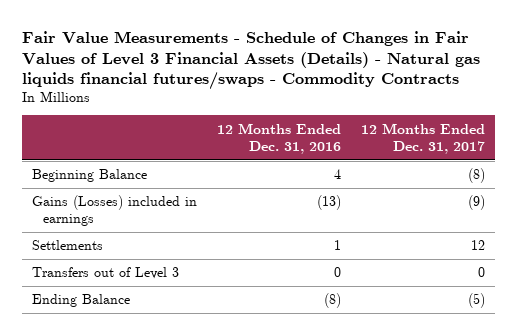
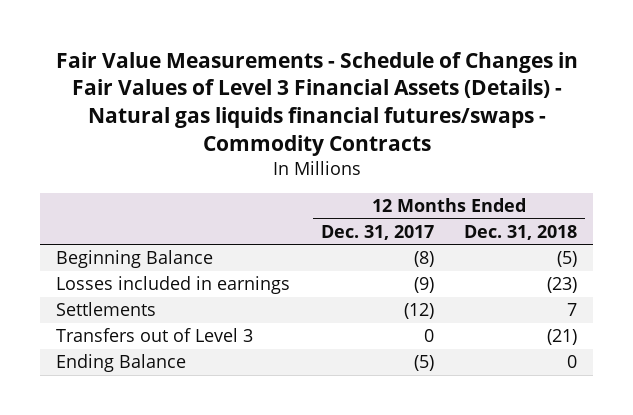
- | 12 Months Ended Dec. 31, 2016 | 12 Months Ended Dec. 31, 2017
+ | 12 Months Ended Dec. 31, 2017 | 12 Months Ended Dec. 31, 2018
- Gains (Losses) included in earnings | (13) | (9)
- Settlements | 1 | 12
+ Losses included in earnings | (9) | (23)
+ Settlements | (12) | 7

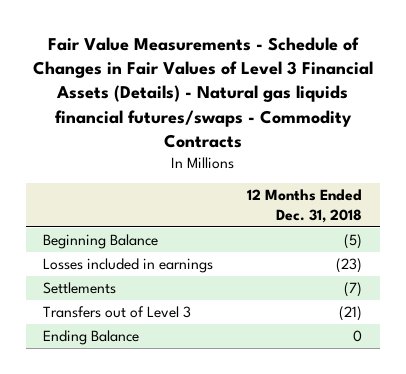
- | 12 Months Ended Dec. 31, 2017 | 12 Months Ended Dec. 31, 2018
+ | 12 Months Ended Dec. 31, 2018
- Settlements | (12) | 7
+ Settlements | (7)

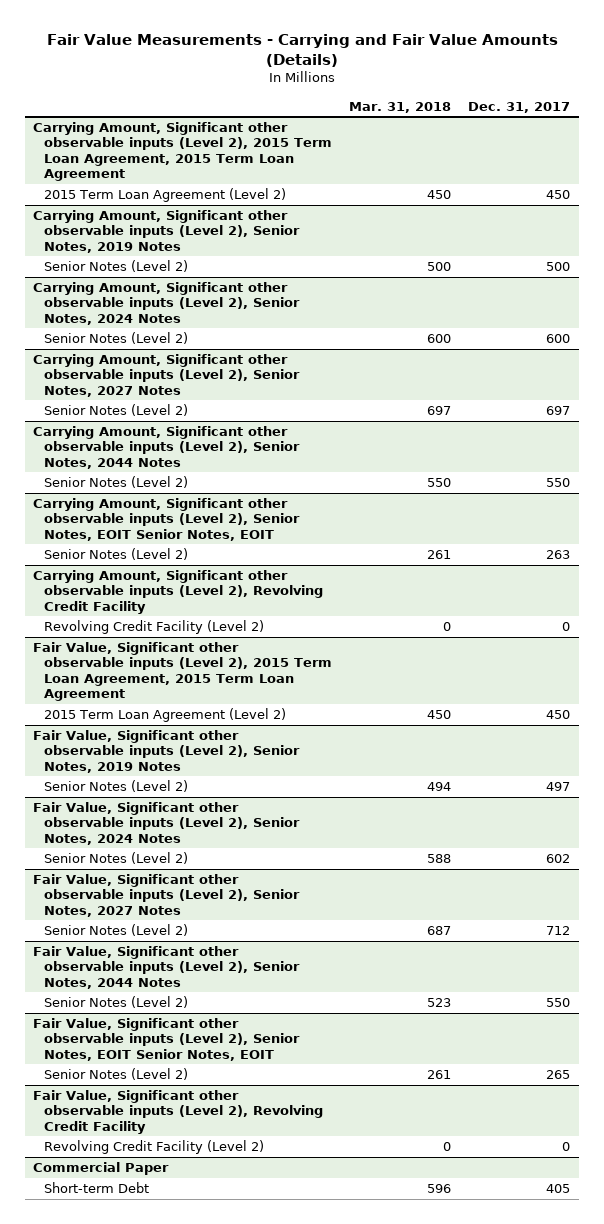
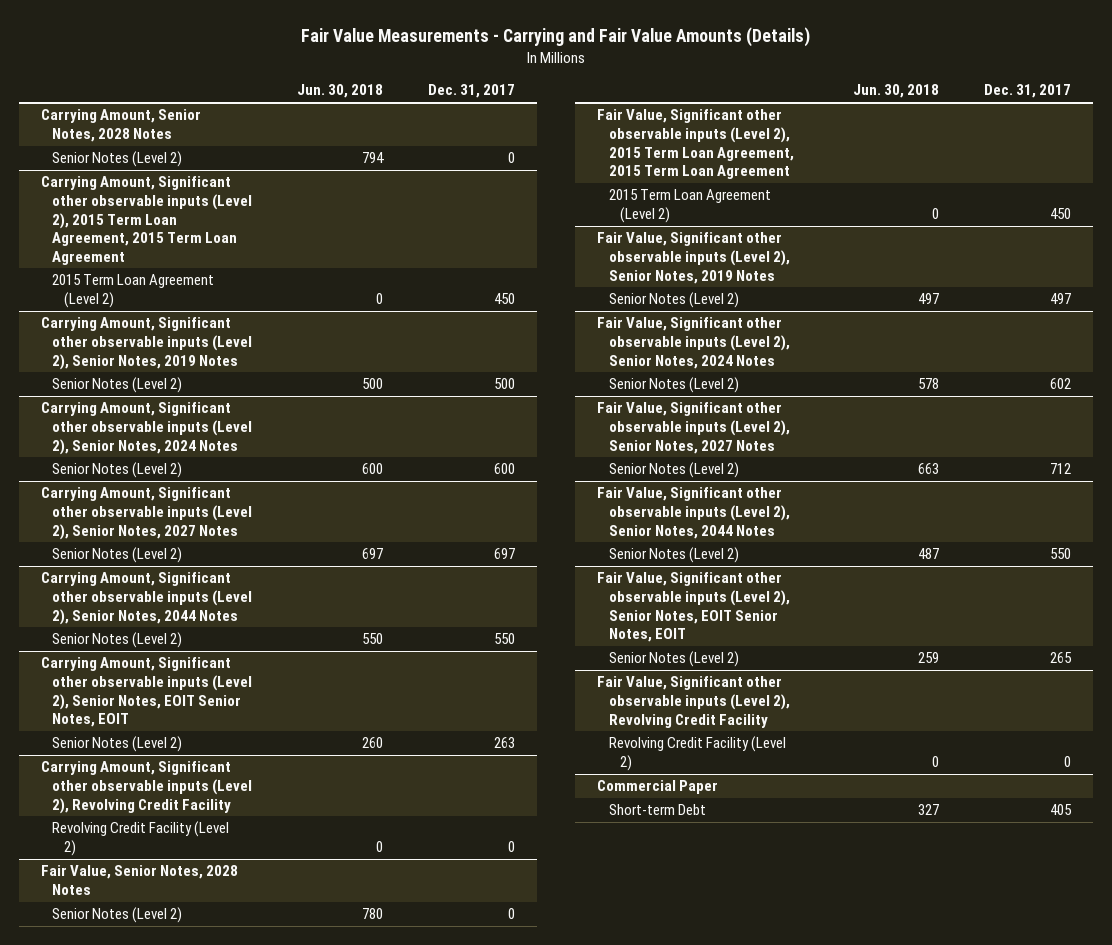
- | Mar. 31, 2018 | Dec. 31, 2017
+ | Jun. 30, 2018 | Dec. 31, 2017
+ Carrying Amount, Senior Notes, 2028 Notes
+ Senior Notes (Level 2) | 794 | 0
+ Fair Value, Senior Notes, 2028 Notes
+ Senior Notes (Level 2) | 780 | 0

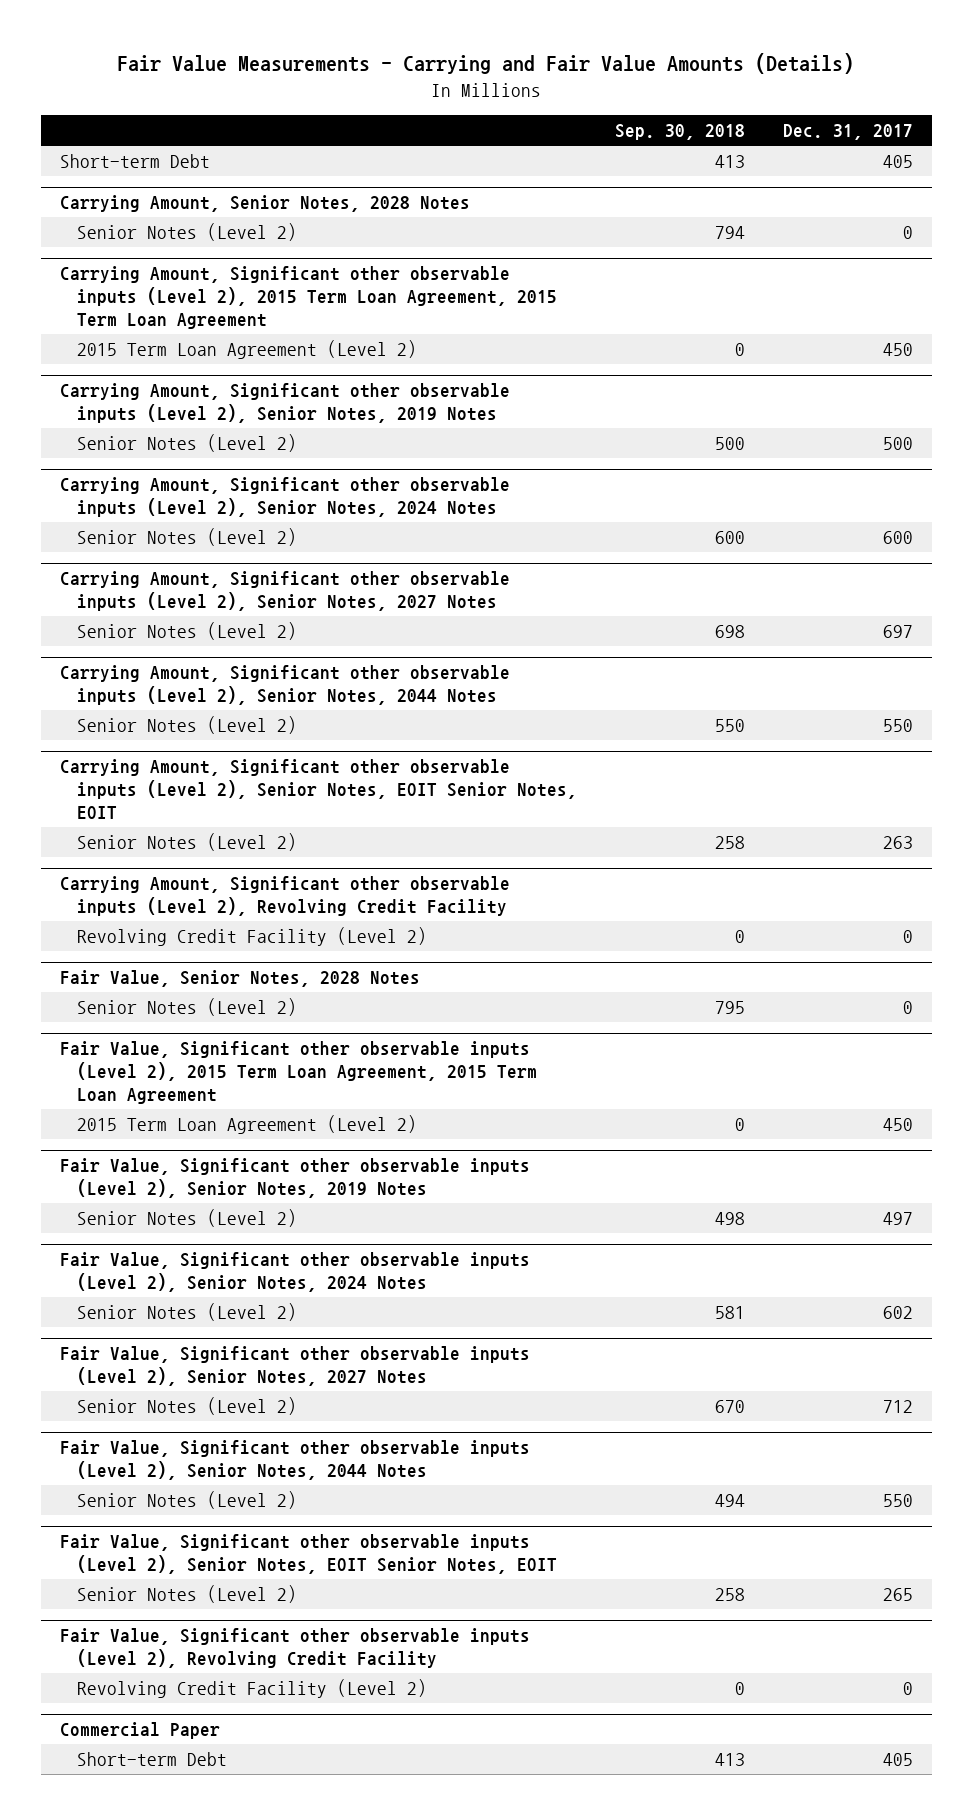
- | Jun. 30, 2018 | Dec. 31, 2017
+ | Sep. 30, 2018 | Dec. 31, 2017
+ Short-term Debt | 413 | 405

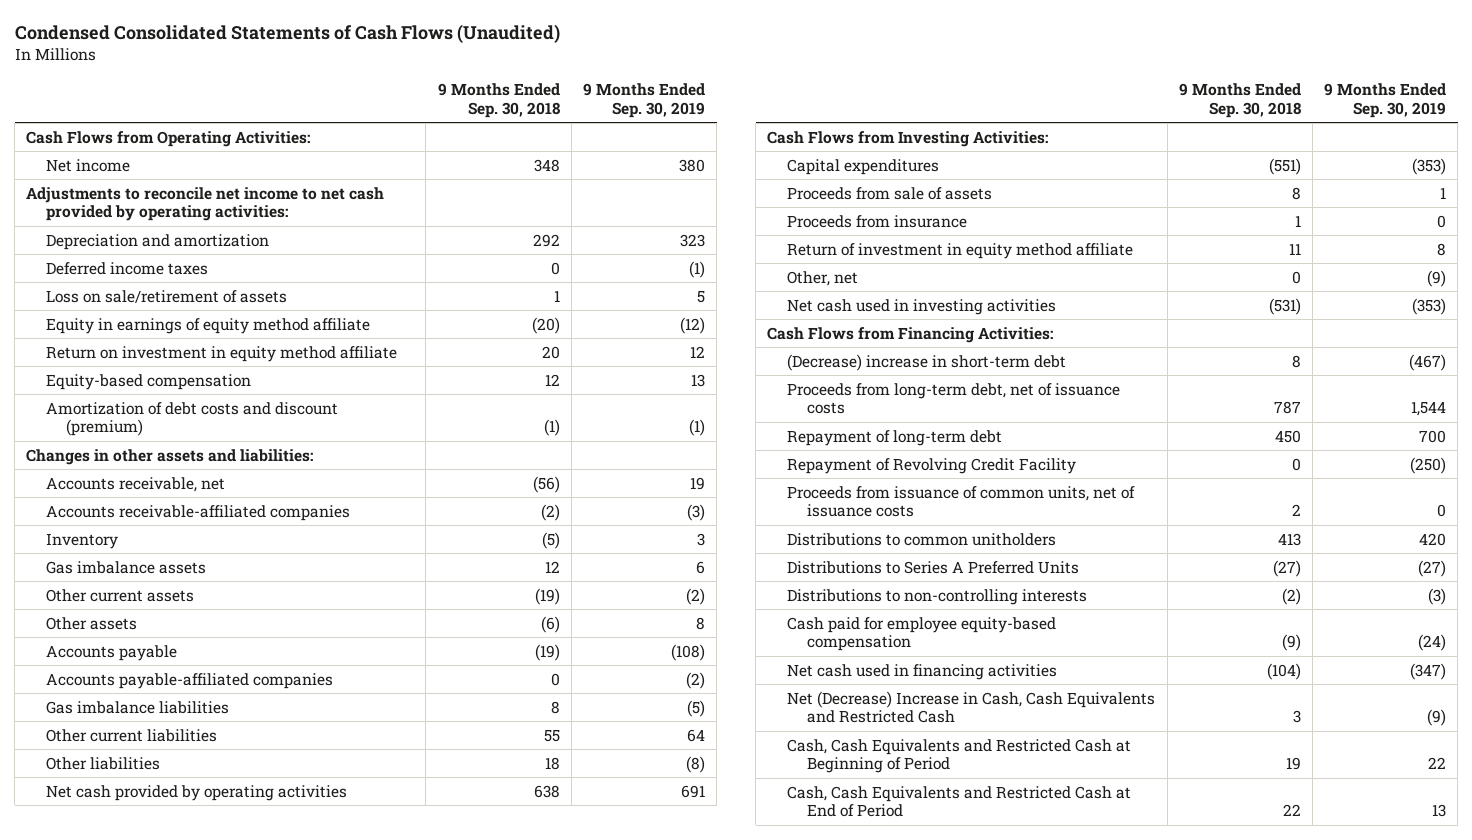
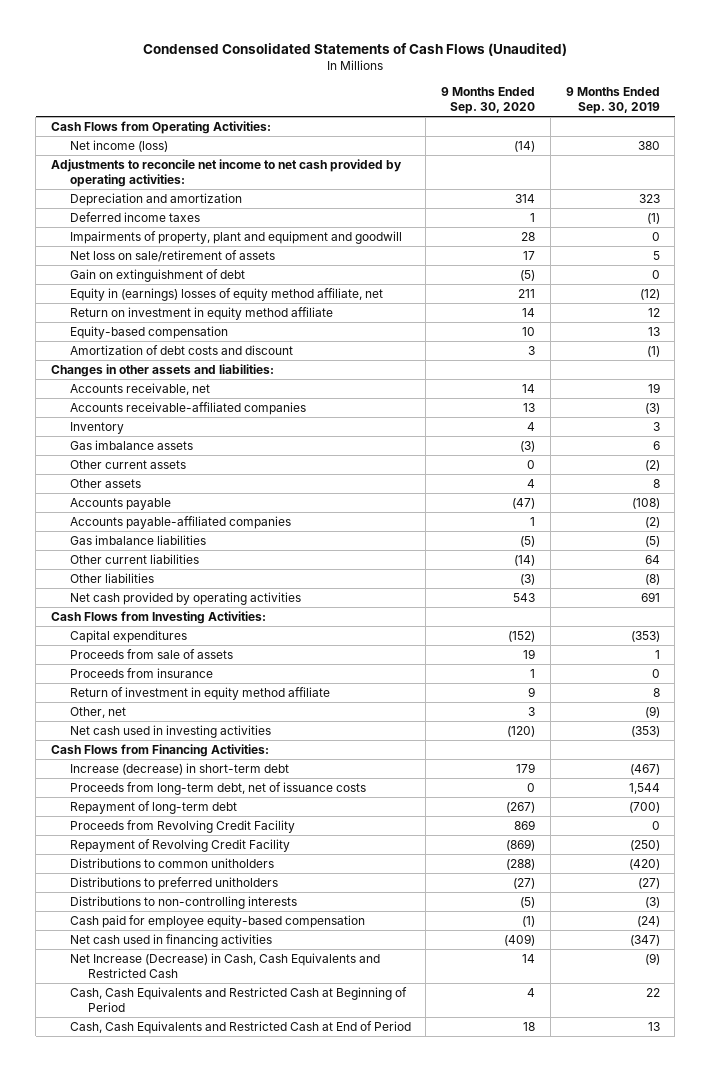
- | 9 Months Ended Sep. 30, 2018 | 9 Months Ended Sep. 30, 2019
+ | 9 Months Ended Sep. 30, 2020 | 9 Months Ended Sep. 30, 2019
- Net income | 348 | 380
+ Net income (loss) | (14) | 380
- Loss on sale/retirement of assets | 1 | 5
- Equity in earnings of equity method affiliate | (20) | (12)
+ Impairments of property, plant and equipment and goodwill | 28 | 0
+ Net loss on sale/retirement of assets | 17 | 5
+ Gain on extinguishment of debt | (5) | 0
+ Equity in (earnings) losses of equity method affiliate, net | 211 | (12)
- Amortization of debt costs and discount (premium) | (1) | (1)
+ Amortization of debt costs and discount | 3 | (1)
- (Decrease) increase in short-term debt | 8 | (467)
+ Increase (decrease) in short-term debt | 179 | (467)
- Repayment of long-term debt | 450 | 700
+ Repayment of long-term debt | (267) | (700)
+ Proceeds from Revolving Credit Facility | 869 | 0
- Proceeds from issuance of common units, net of issuance costs | 2 | 0
- Distributions to common unitholders | 413 | 420
- Distributions to Series A Preferred Units | (27) | (27)
+ Distributions to common unitholders | (288) | (420)
+ Distributions to preferred unitholders | (27) | (27)
- Net (Decrease) Increase in Cash, Cash Equivalents and Restricted Cash | 3 | (9)
+ Net Increase (Decrease) in Cash, Cash Equivalents and Restricted Cash | 14 | (9)

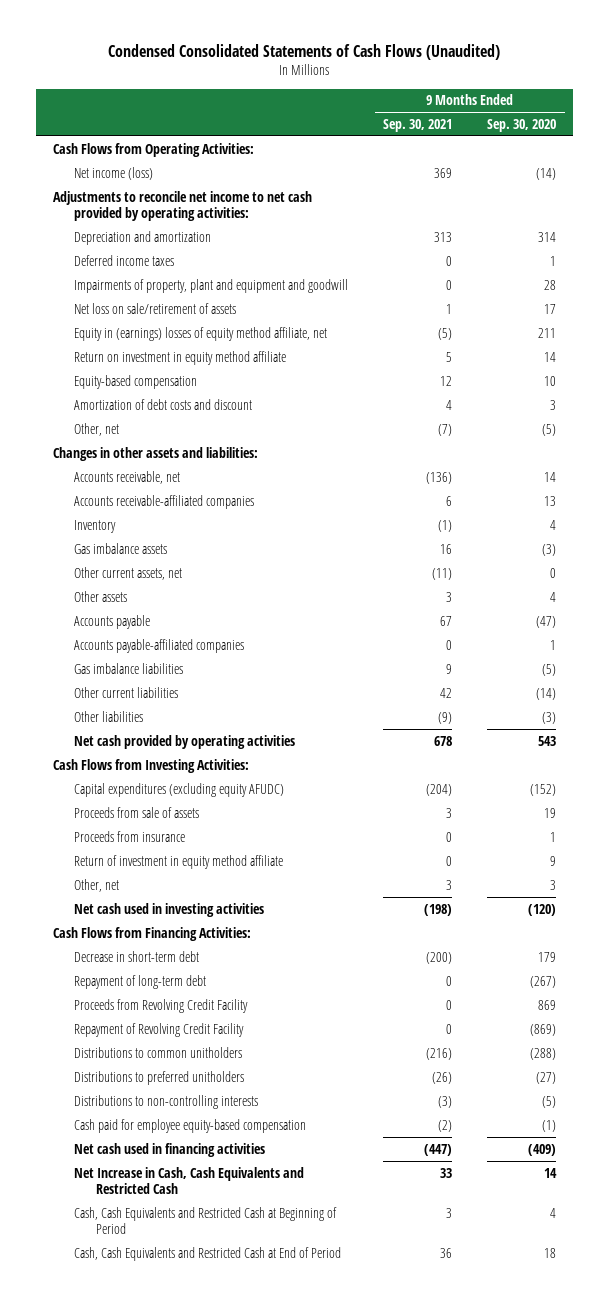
- | 9 Months Ended Sep. 30, 2020 | 9 Months Ended Sep. 30, 2019
+ | 9 Months Ended Sep. 30, 2021 | 9 Months Ended Sep. 30, 2020
- Gain on extinguishment of debt | (5) | 0
+ Other, net | (7) | (5)
- Other current assets | 0 | (2)
+ Other current assets, net | (11) | 0
- Capital expenditures | (152) | (353)
+ Capital expenditures (excluding equity AFUDC) | (204) | (152)
- Increase (decrease) in short-term debt | 179 | (467)
- Proceeds from long-term debt, net of issuance costs | 0 | 1,544
+ Decrease in short-term debt | (200) | 179
- Net Increase (Decrease) in Cash, Cash Equivalents and Restricted Cash | 14 | (9)
+ Net Increase in Cash, Cash Equivalents and Restricted Cash | 33 | 14

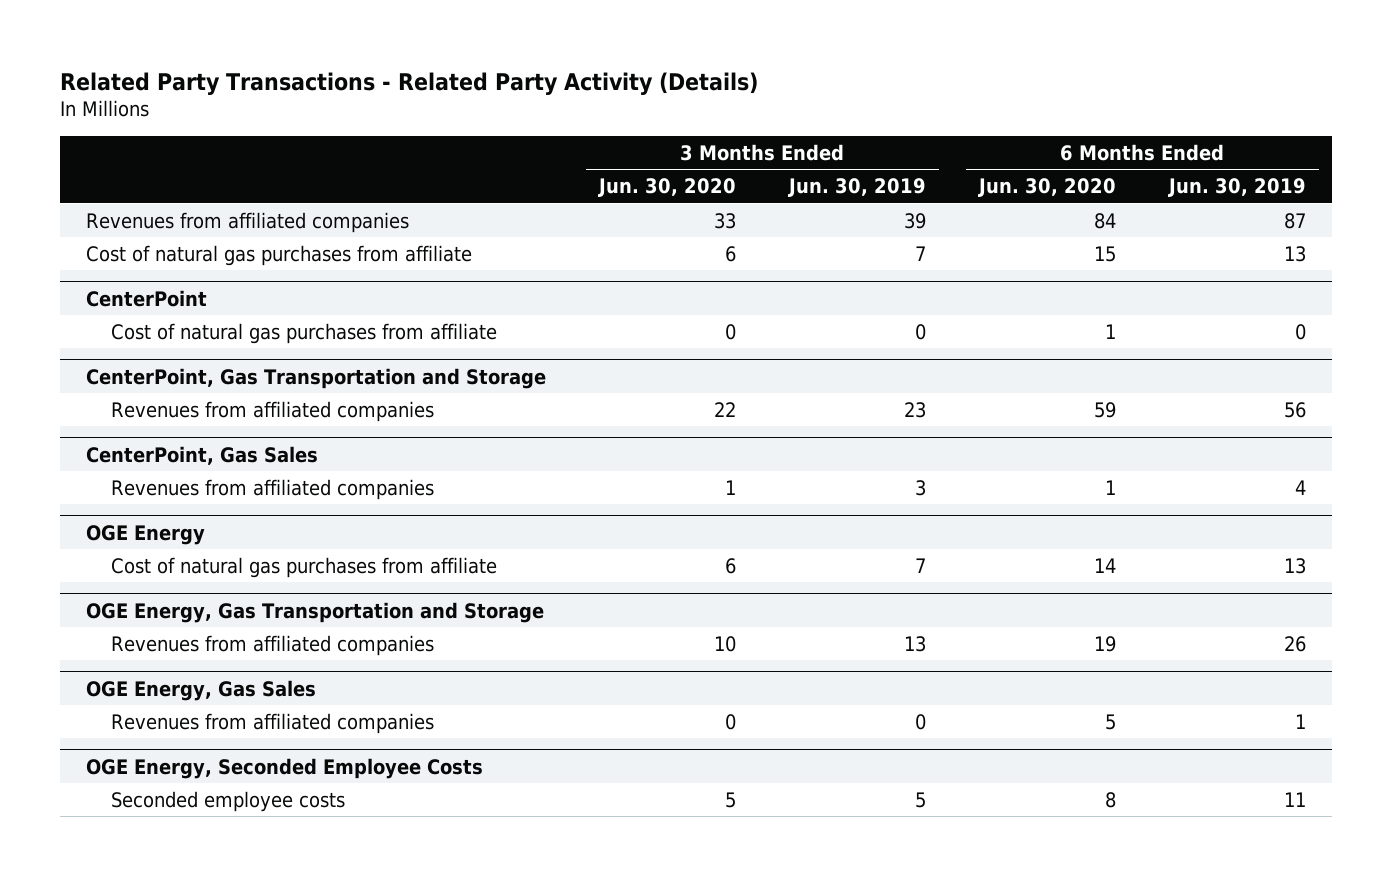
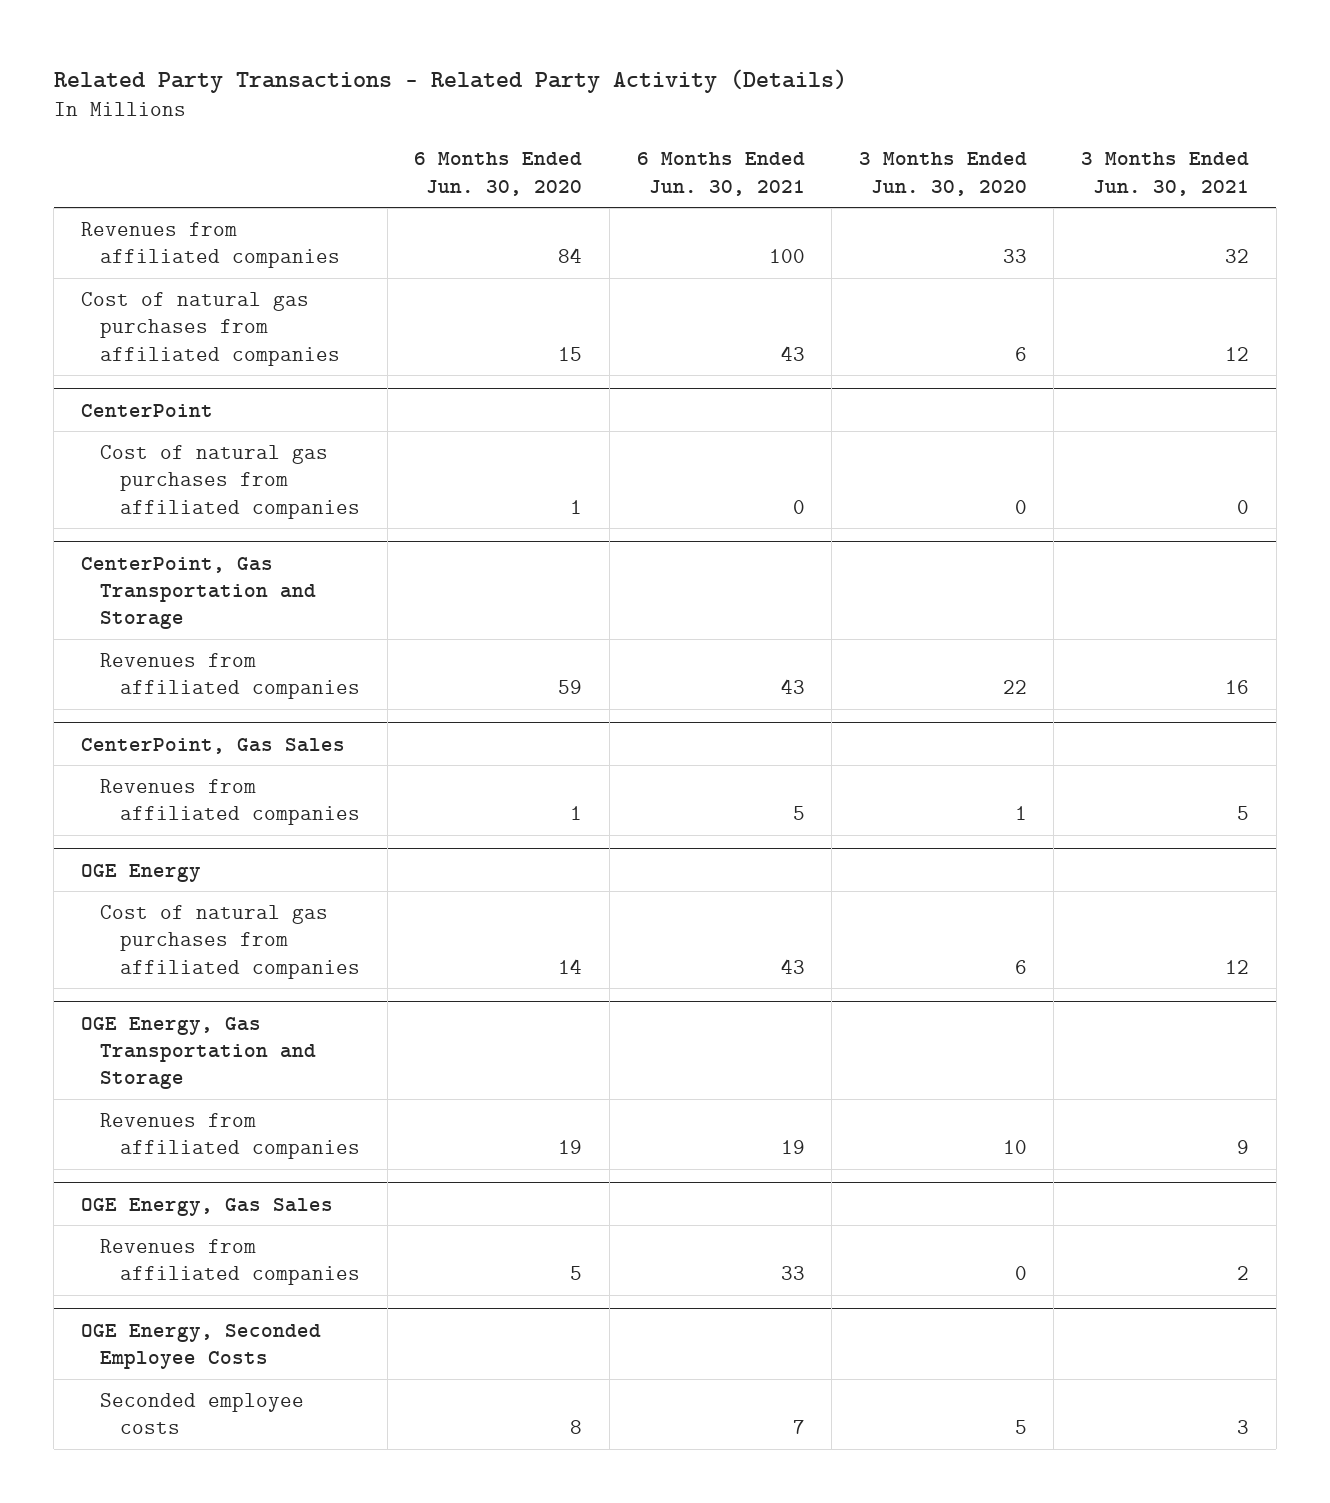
- | 3 Months Ended Jun. 30, 2020 | 3 Months Ended Jun. 30, 2019 | 6 Months Ended Jun. 30, 2020 | 6 Months Ended Jun. 30, 2019
+ | 6 Months Ended Jun. 30, 2020 | 6 Months Ended Jun. 30, 2021 | 3 Months Ended Jun. 30, 2020 | 3 Months Ended Jun. 30, 2021
- Cost of natural gas purchases from affiliate | 6 | 7 | 15 | 13
+ Cost of natural gas purchases from affiliated companies | 15 | 43 | 6 | 12
@ CenterPoint
- Cost of natural gas purchases from affiliate | 0 | 0 | 1 | 0
+ Cost of natural gas purchases from affiliated companies | 1 | 0 | 0 | 0
@ OGE Energy
- Cost of natural gas purchases from affiliate | 6 | 7 | 14 | 13
+ Cost of natural gas purchases from affiliated companies | 14 | 43 | 6 | 12

